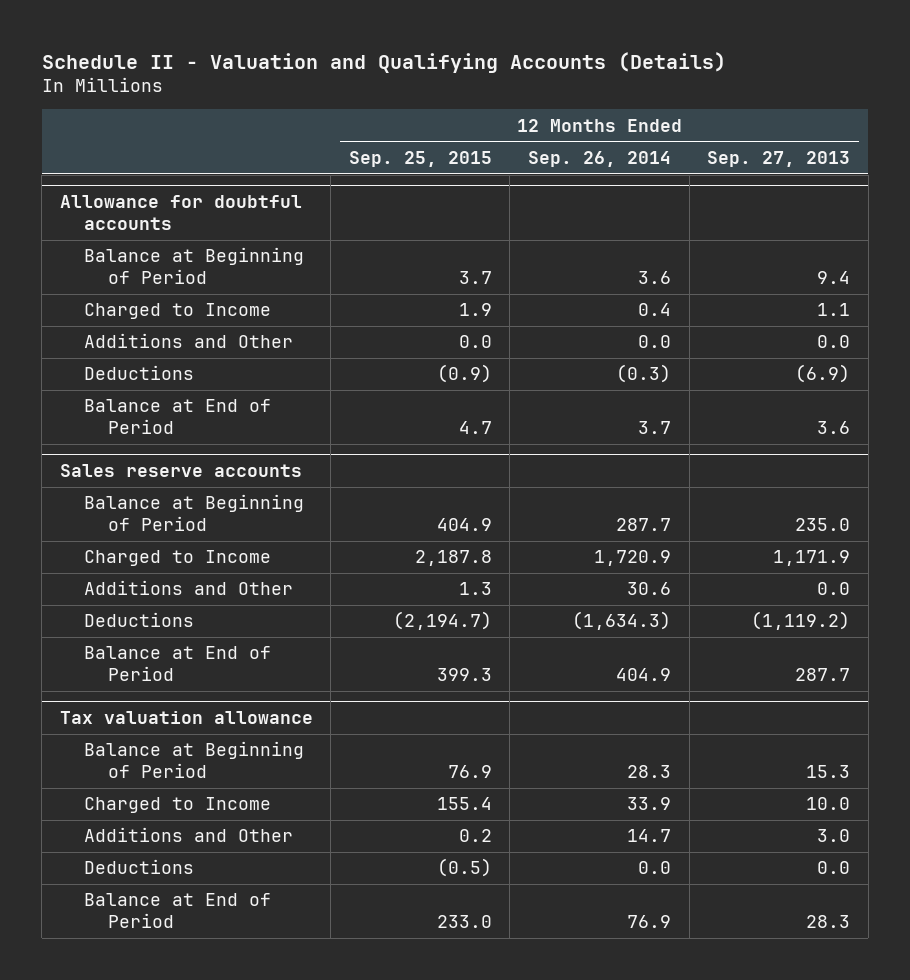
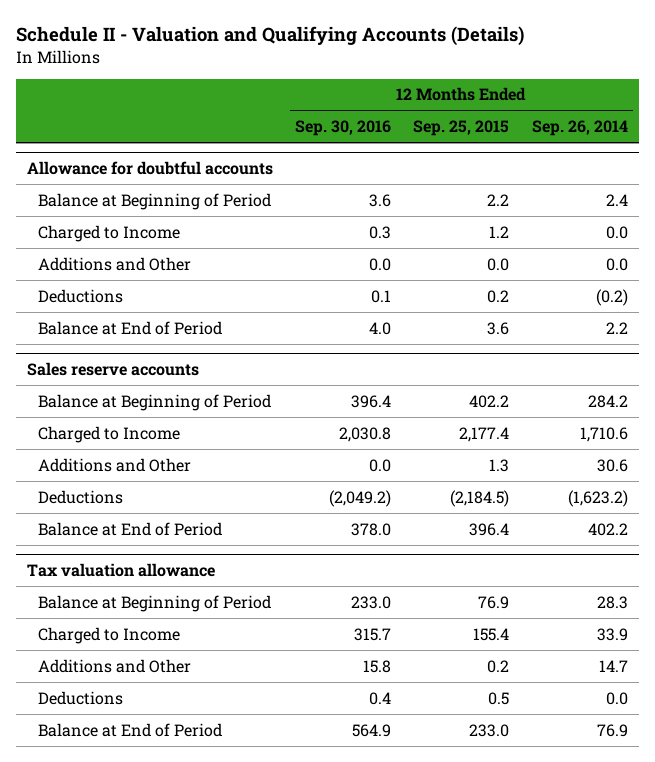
- | 12 Months Ended Sep. 25, 2015 | 12 Months Ended Sep. 26, 2014 | 12 Months Ended Sep. 27, 2013
+ | 12 Months Ended Sep. 30, 2016 | 12 Months Ended Sep. 25, 2015 | 12 Months Ended Sep. 26, 2014
@ Allowance for doubtful accounts
- Balance at Beginning of Period | 3.7 | 3.6 | 9.4
- Charged to Income | 1.9 | 0.4 | 1.1
+ Balance at Beginning of Period | 3.6 | 2.2 | 2.4
+ Charged to Income | 0.3 | 1.2 | 0.0
- Deductions | (0.9) | (0.3) | (6.9)
- Balance at End of Period | 4.7 | 3.7 | 3.6
+ Deductions | 0.1 | 0.2 | (0.2)
+ Balance at End of Period | 4.0 | 3.6 | 2.2
@ Sales reserve accounts
- Balance at Beginning of Period | 404.9 | 287.7 | 235.0
- Charged to Income | 2,187.8 | 1,720.9 | 1,171.9
+ Balance at Beginning of Period | 396.4 | 402.2 | 284.2
+ Charged to Income | 2,030.8 | 2,177.4 | 1,710.6
- Deductions | (2,194.7) | (1,634.3) | (1,119.2)
- Balance at End of Period | 399.3 | 404.9 | 287.7
+ Deductions | (2,049.2) | (2,184.5) | (1,623.2)
+ Balance at End of Period | 378.0 | 396.4 | 402.2
@ Tax valuation allowance
- Deductions | (0.5) | 0.0 | 0.0
+ Deductions | 0.4 | 0.5 | 0.0

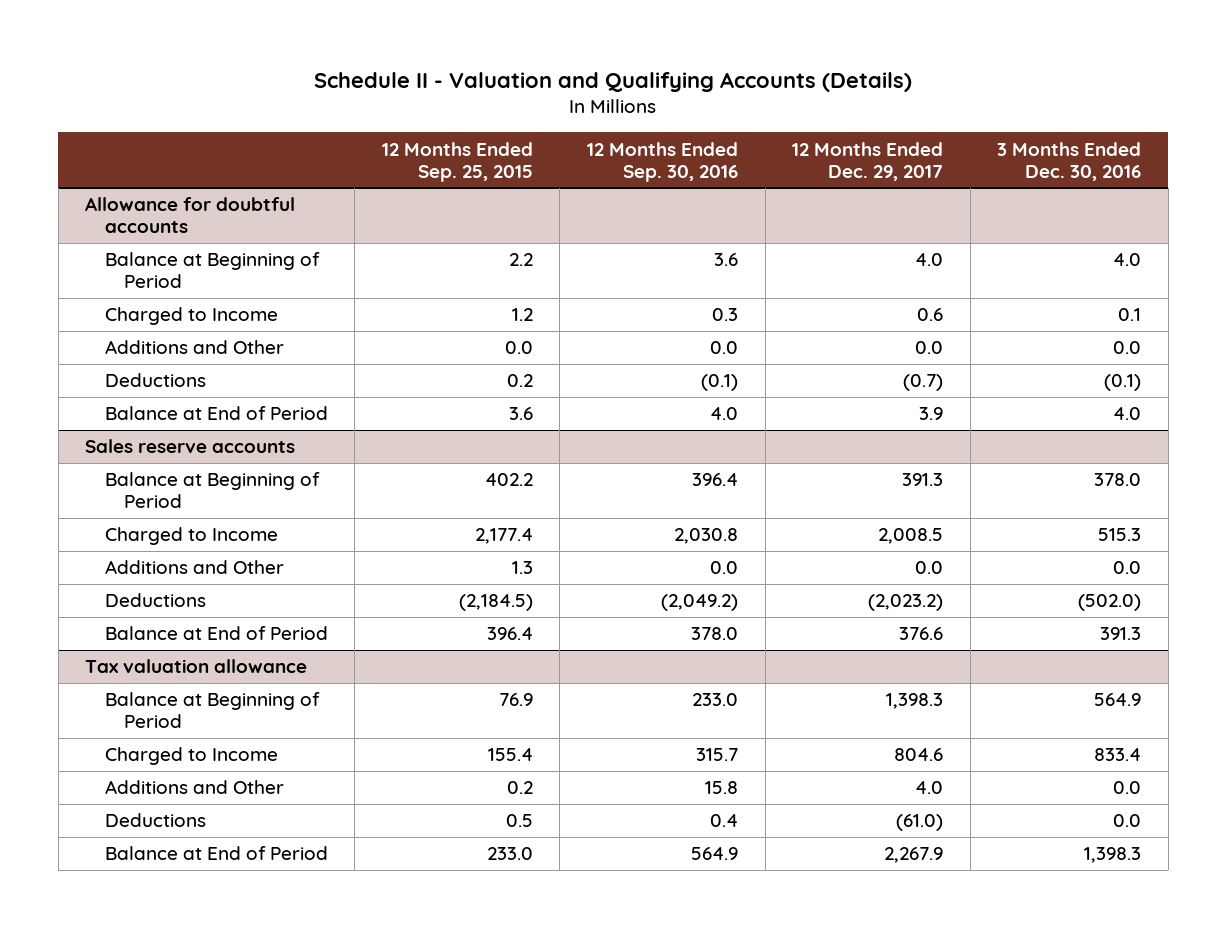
- | 12 Months Ended Sep. 30, 2016 | 12 Months Ended Sep. 25, 2015 | 12 Months Ended Sep. 26, 2014
+ | 12 Months Ended Sep. 25, 2015 | 12 Months Ended Sep. 30, 2016 | 12 Months Ended Dec. 29, 2017 | 3 Months Ended Dec. 30, 2016
@ Allowance for doubtful accounts
- Deductions | 0.1 | 0.2 | (0.2)
+ Deductions | 0.2 | (0.1) | (0.7) | (0.1)

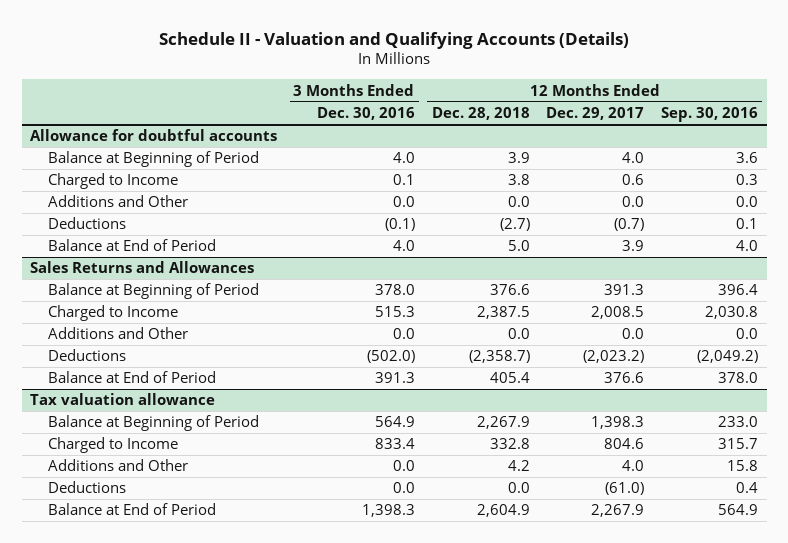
- | 12 Months Ended Sep. 25, 2015 | 12 Months Ended Sep. 30, 2016 | 12 Months Ended Dec. 29, 2017 | 3 Months Ended Dec. 30, 2016
+ | 3 Months Ended Dec. 30, 2016 | 12 Months Ended Dec. 28, 2018 | 12 Months Ended Dec. 29, 2017 | 12 Months Ended Sep. 30, 2016
@ Allowance for doubtful accounts
- Deductions | 0.2 | (0.1) | (0.7) | (0.1)
+ Deductions | (0.1) | (2.7) | (0.7) | 0.1
- Sales reserve accounts
+ Sales Returns and Allowances

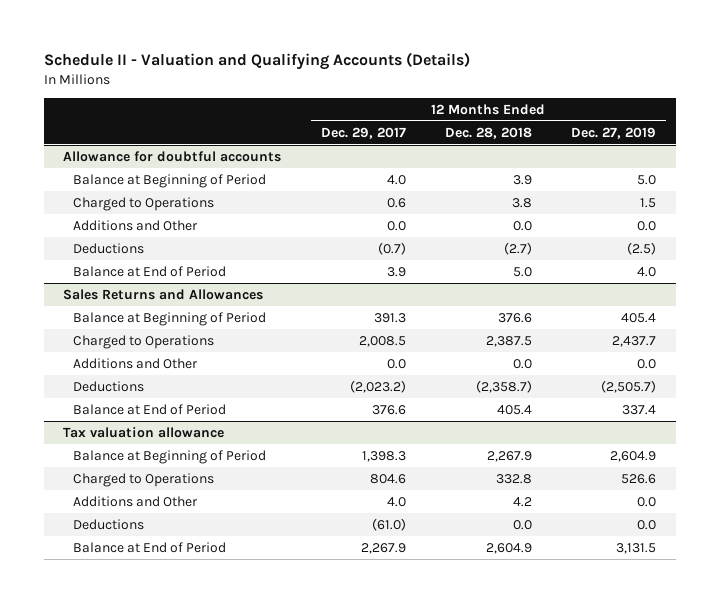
- | 3 Months Ended Dec. 30, 2016 | 12 Months Ended Dec. 28, 2018 | 12 Months Ended Dec. 29, 2017 | 12 Months Ended Sep. 30, 2016
+ | 12 Months Ended Dec. 29, 2017 | 12 Months Ended Dec. 28, 2018 | 12 Months Ended Dec. 27, 2019
@ Allowance for doubtful accounts
- Charged to Income | 0.1 | 3.8 | 0.6 | 0.3
+ Charged to Operations | 0.6 | 3.8 | 1.5
@ Sales Returns and Allowances
- Charged to Income | 515.3 | 2,387.5 | 2,008.5 | 2,030.8
+ Charged to Operations | 2,008.5 | 2,387.5 | 2,437.7
@ Tax valuation allowance
- Charged to Income | 833.4 | 332.8 | 804.6 | 315.7
+ Charged to Operations | 804.6 | 332.8 | 526.6

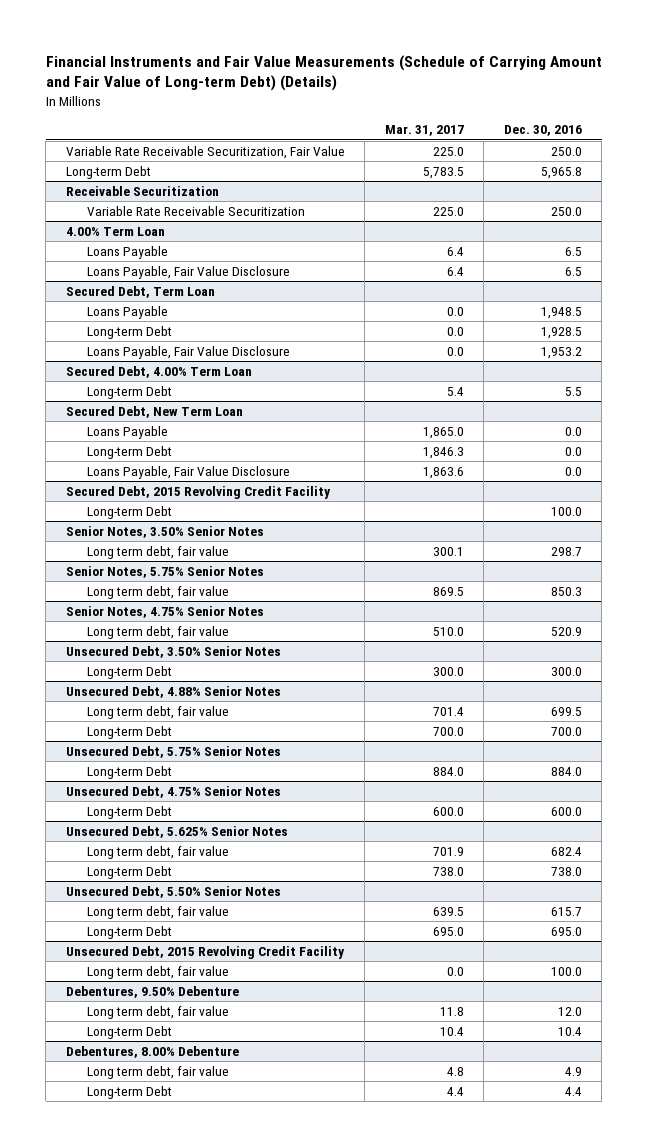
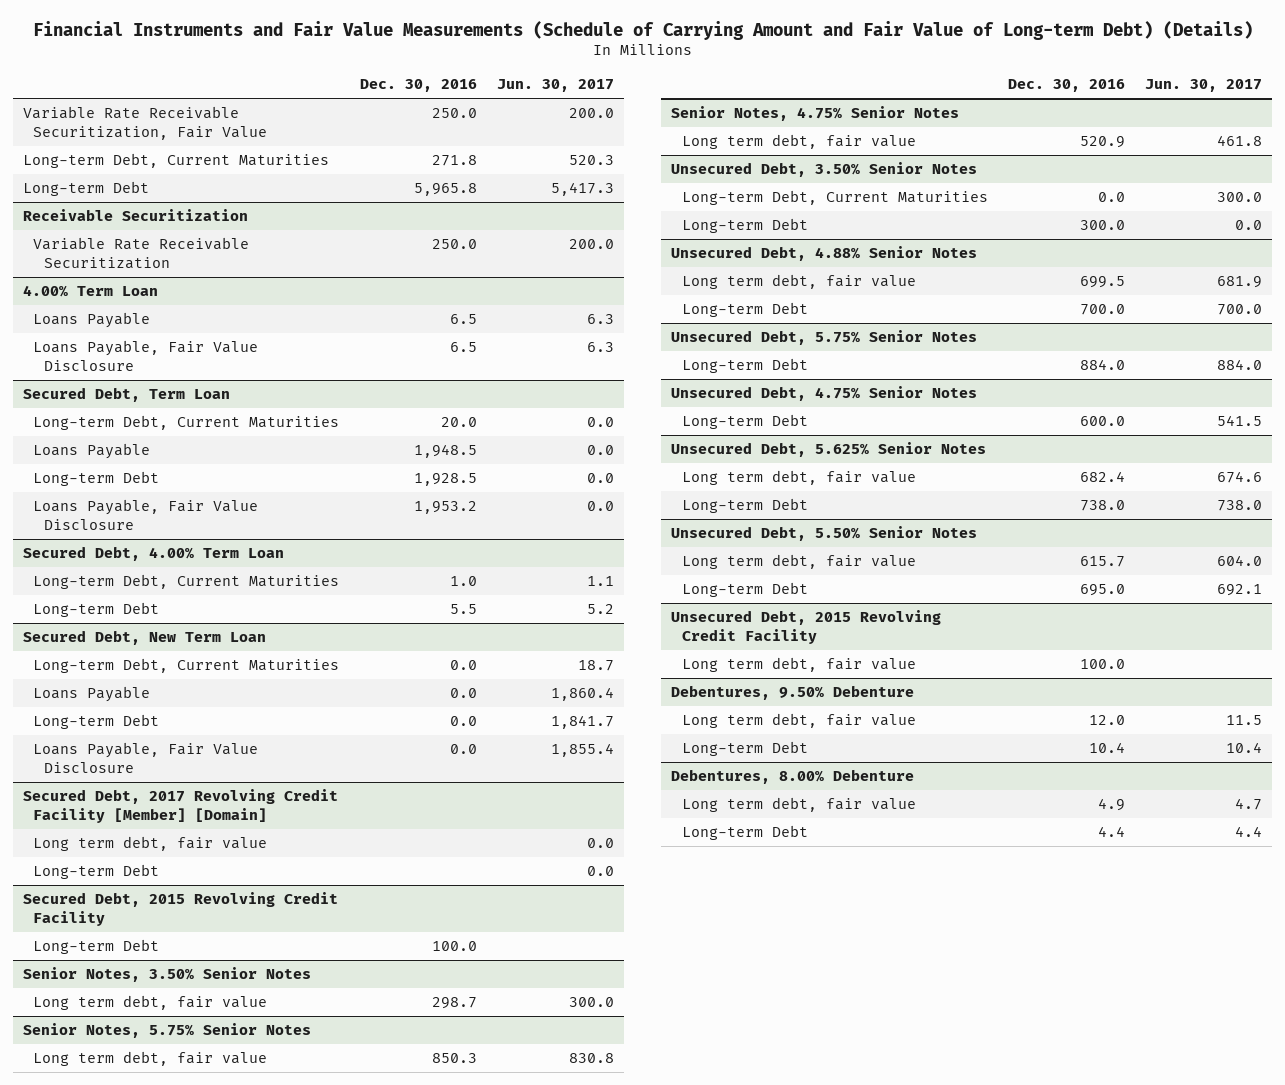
- | Mar. 31, 2017 | Dec. 30, 2016
+ | Dec. 30, 2016 | Jun. 30, 2017
+ Long-term Debt, Current Maturities | 271.8 | 520.3
@ Secured Debt, Term Loan
+ Long-term Debt, Current Maturities | 20.0 | 0.0
@ Secured Debt, 4.00% Term Loan
+ Long-term Debt, Current Maturities | 1.0 | 1.1
@ Secured Debt, New Term Loan
+ Long-term Debt, Current Maturities | 0.0 | 18.7
+ Secured Debt, 2017 Revolving Credit Facility [Member] [Domain]
+ Long term debt, fair value | | 0.0
+ Long-term Debt | | 0.0
@ Unsecured Debt, 3.50% Senior Notes
+ Long-term Debt, Current Maturities | 0.0 | 300.0

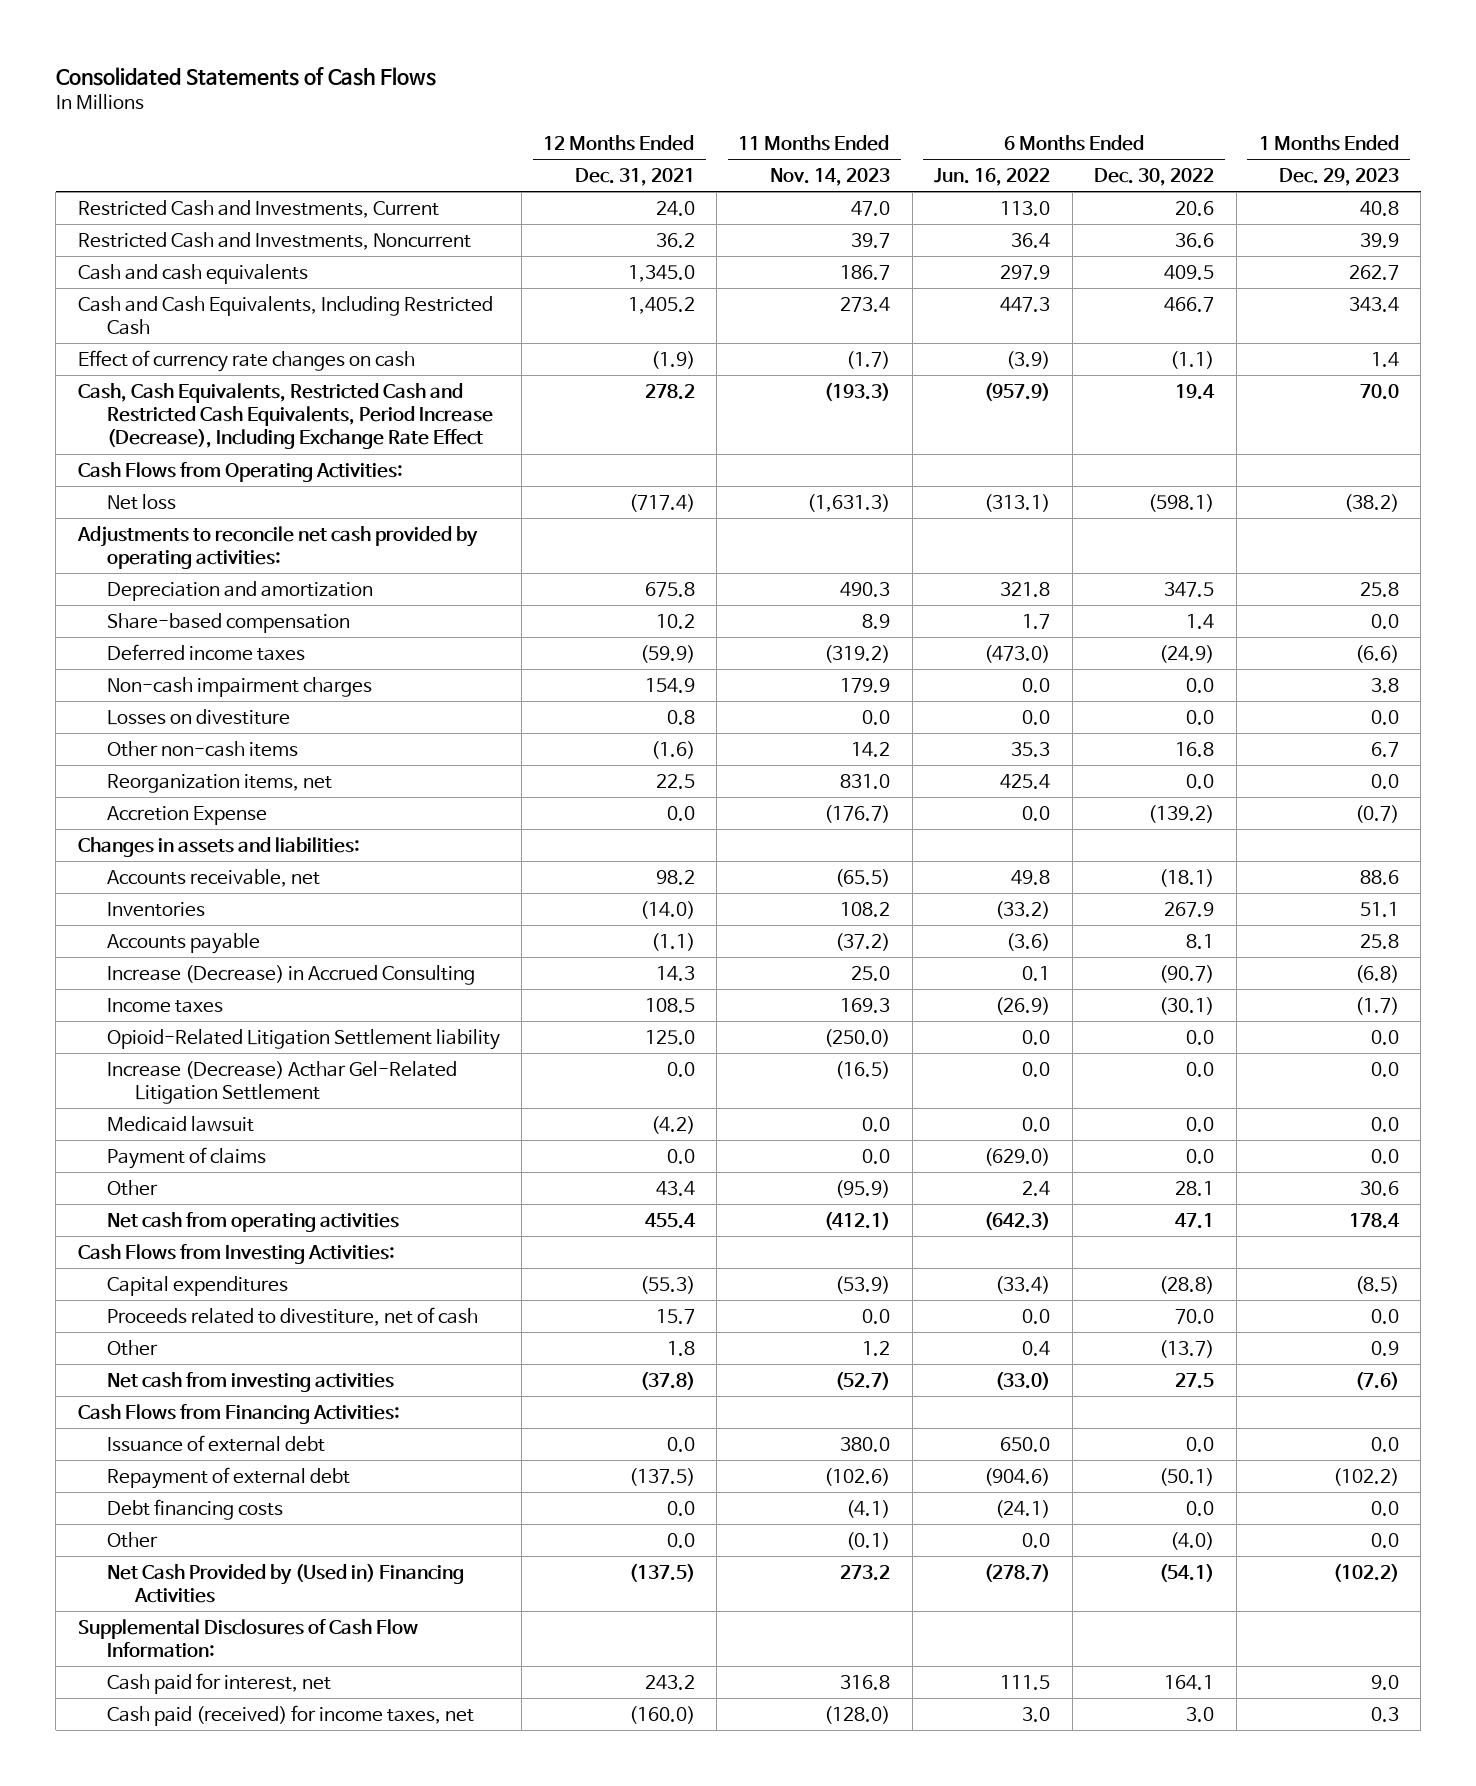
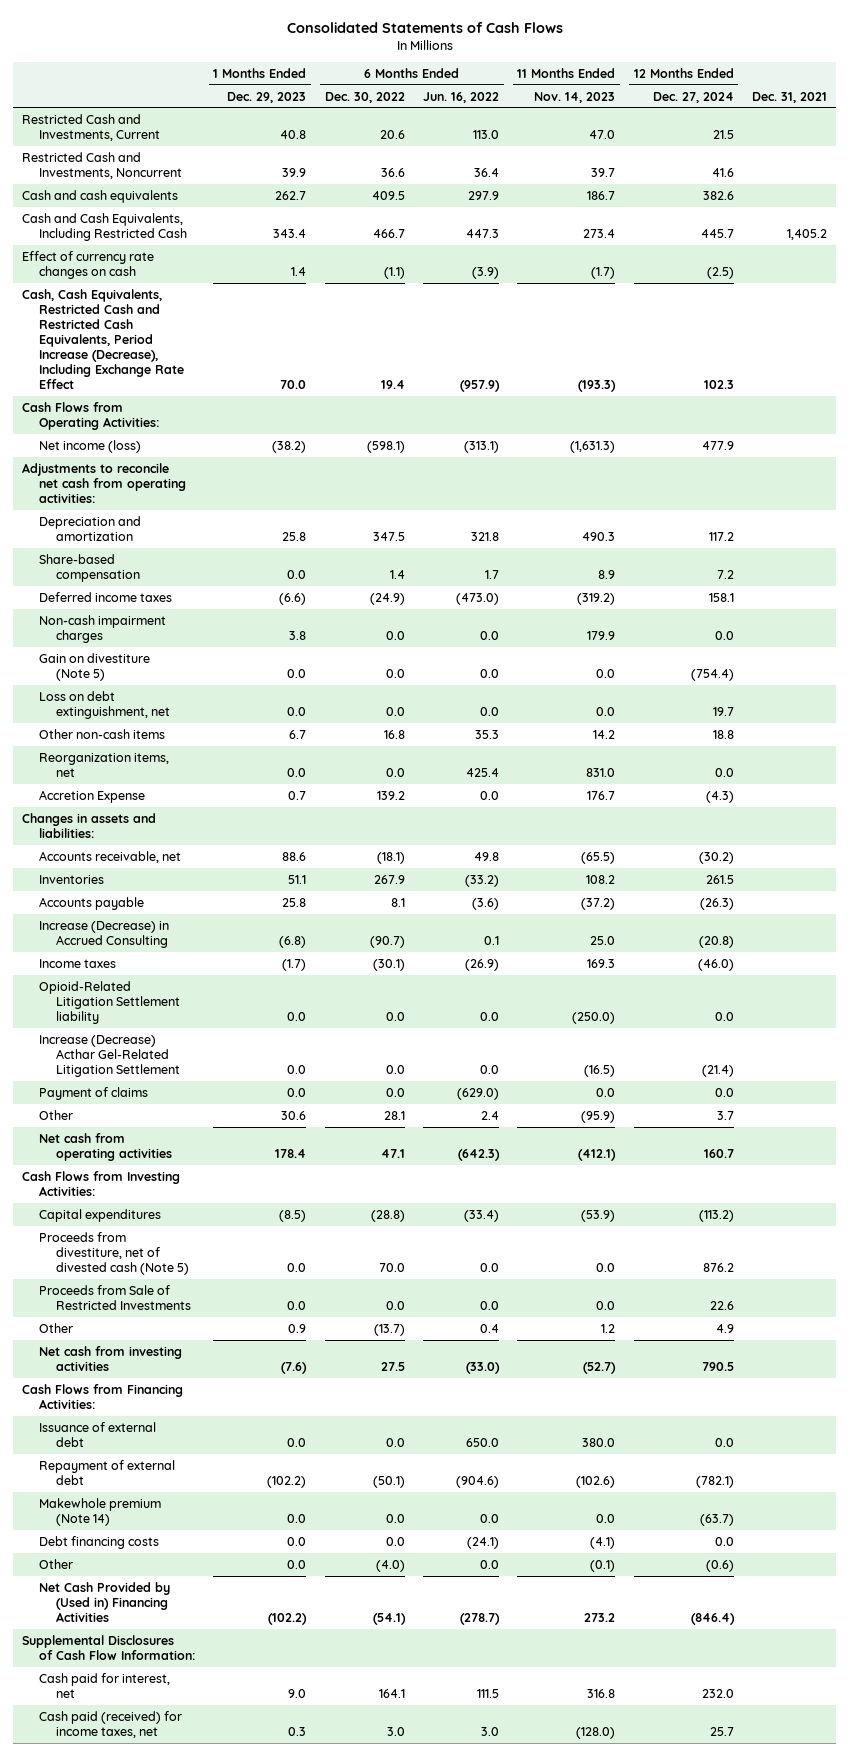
- | 12 Months Ended Dec. 31, 2021 | 11 Months Ended Nov. 14, 2023 | 6 Months Ended Jun. 16, 2022 | 6 Months Ended Dec. 30, 2022 | 1 Months Ended Dec. 29, 2023
+ | 1 Months Ended Dec. 29, 2023 | 6 Months Ended Dec. 30, 2022 | 6 Months Ended Jun. 16, 2022 | 11 Months Ended Nov. 14, 2023 | 12 Months Ended Dec. 27, 2024 | Dec. 31, 2021
- Net loss | (717.4) | (1,631.3) | (313.1) | (598.1) | (38.2)
- Adjustments to reconcile net cash provided by operating activities:
+ Net income (loss) | (38.2) | (598.1) | (313.1) | (1,631.3) | 477.9 |
+ Adjustments to reconcile net cash from operating activities:
- Losses on divestiture | 0.8 | 0.0 | 0.0 | 0.0 | 0.0
+ Gain on divestiture (Note 5) | 0.0 | 0.0 | 0.0 | 0.0 | (754.4) |
+ Loss on debt extinguishment, net | 0.0 | 0.0 | 0.0 | 0.0 | 19.7 |
- Accretion Expense | 0.0 | (176.7) | 0.0 | (139.2) | (0.7)
+ Accretion Expense | 0.7 | 139.2 | 0.0 | 176.7 | (4.3) |
- Medicaid lawsuit | (4.2) | 0.0 | 0.0 | 0.0 | 0.0
- Proceeds related to divestiture, net of cash | 15.7 | 0.0 | 0.0 | 70.0 | 0.0
+ Proceeds from divestiture, net of divested cash (Note 5) | 0.0 | 70.0 | 0.0 | 0.0 | 876.2 |
+ Proceeds from Sale of Restricted Investments | 0.0 | 0.0 | 0.0 | 0.0 | 22.6 |
+ Makewhole premium (Note 14) | 0.0 | 0.0 | 0.0 | 0.0 | (63.7) |

